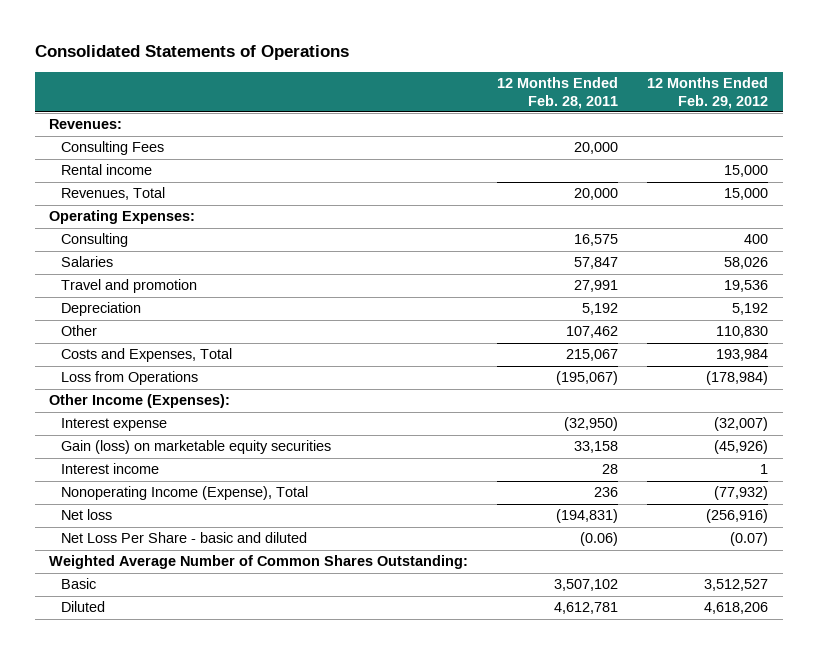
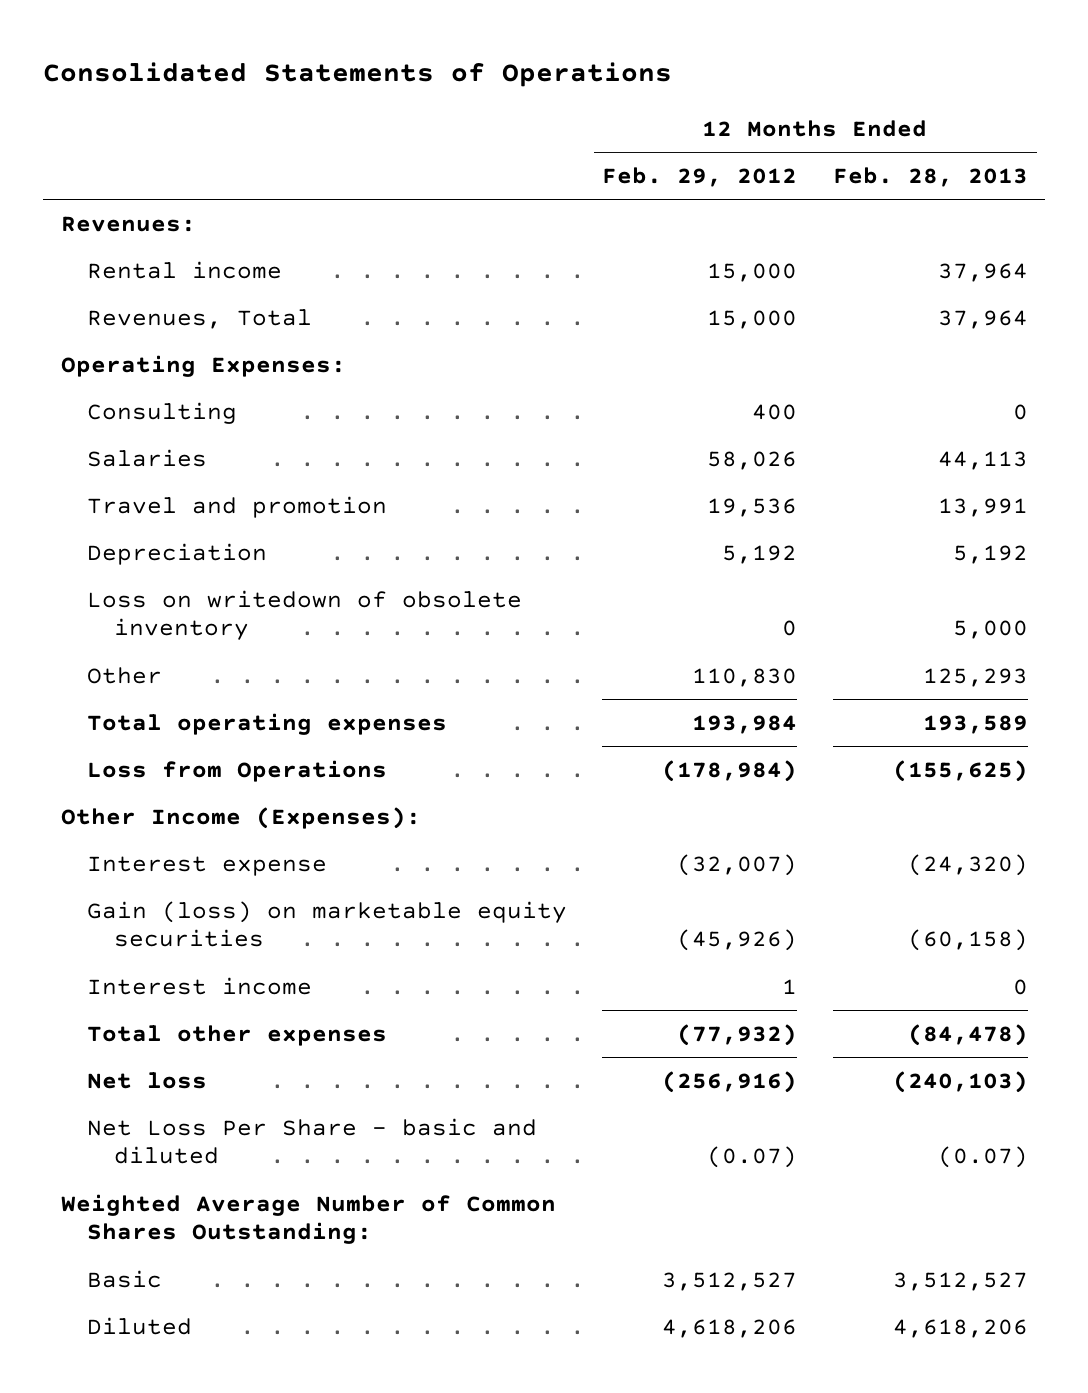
- | 12 Months Ended Feb. 28, 2011 | 12 Months Ended Feb. 29, 2012
+ | 12 Months Ended Feb. 29, 2012 | 12 Months Ended Feb. 28, 2013
- Consulting Fees | 20,000 |
+ Loss on writedown of obsolete inventory | 0 | 5,000
- Costs and Expenses, Total | 215,067 | 193,984
+ Total operating expenses | 193,984 | 193,589
- Nonoperating Income (Expense), Total | 236 | (77,932)
+ Total other expenses | (77,932) | (84,478)

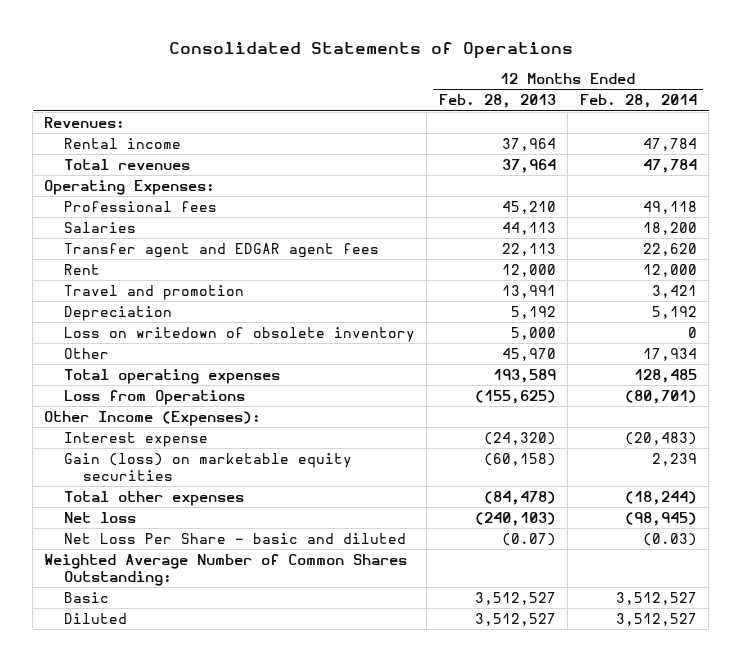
- | 12 Months Ended Feb. 29, 2012 | 12 Months Ended Feb. 28, 2013
+ | 12 Months Ended Feb. 28, 2013 | 12 Months Ended Feb. 28, 2014
- Revenues, Total | 15,000 | 37,964
+ Total revenues | 37,964 | 47,784
- Consulting | 400 | 0
+ Professional fees | 45,210 | 49,118
+ Transfer agent and EDGAR agent fees | 22,113 | 22,620
+ Rent | 12,000 | 12,000
- Other | 110,830 | 125,293
+ Other | 45,970 | 17,934
- Interest income | 1 | 0
- Diluted | 4,618,206 | 4,618,206
+ Diluted | 3,512,527 | 3,512,527

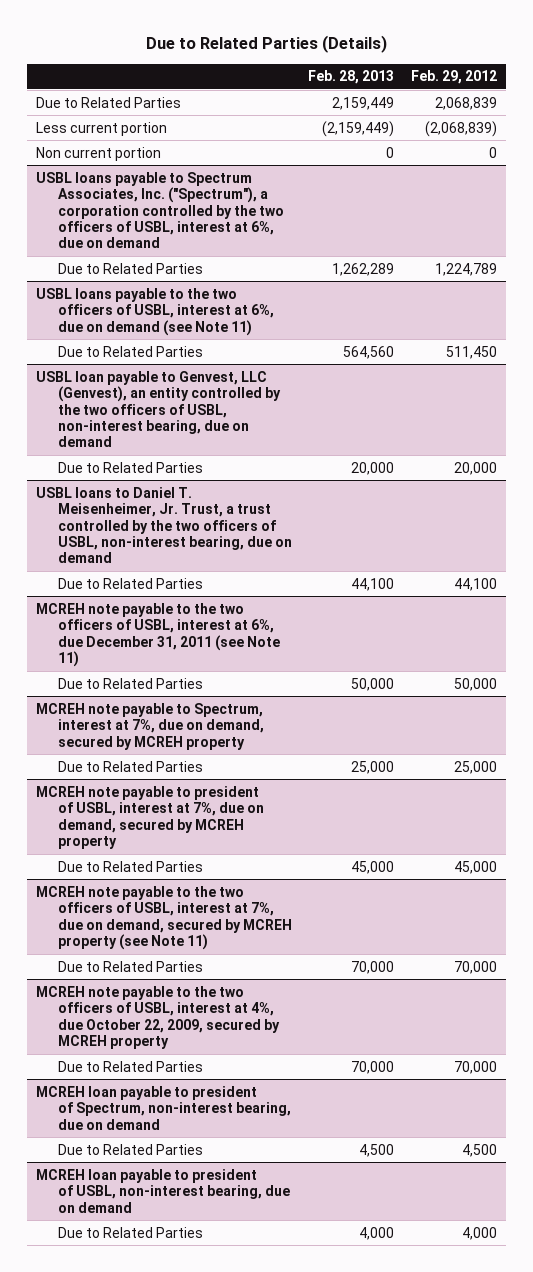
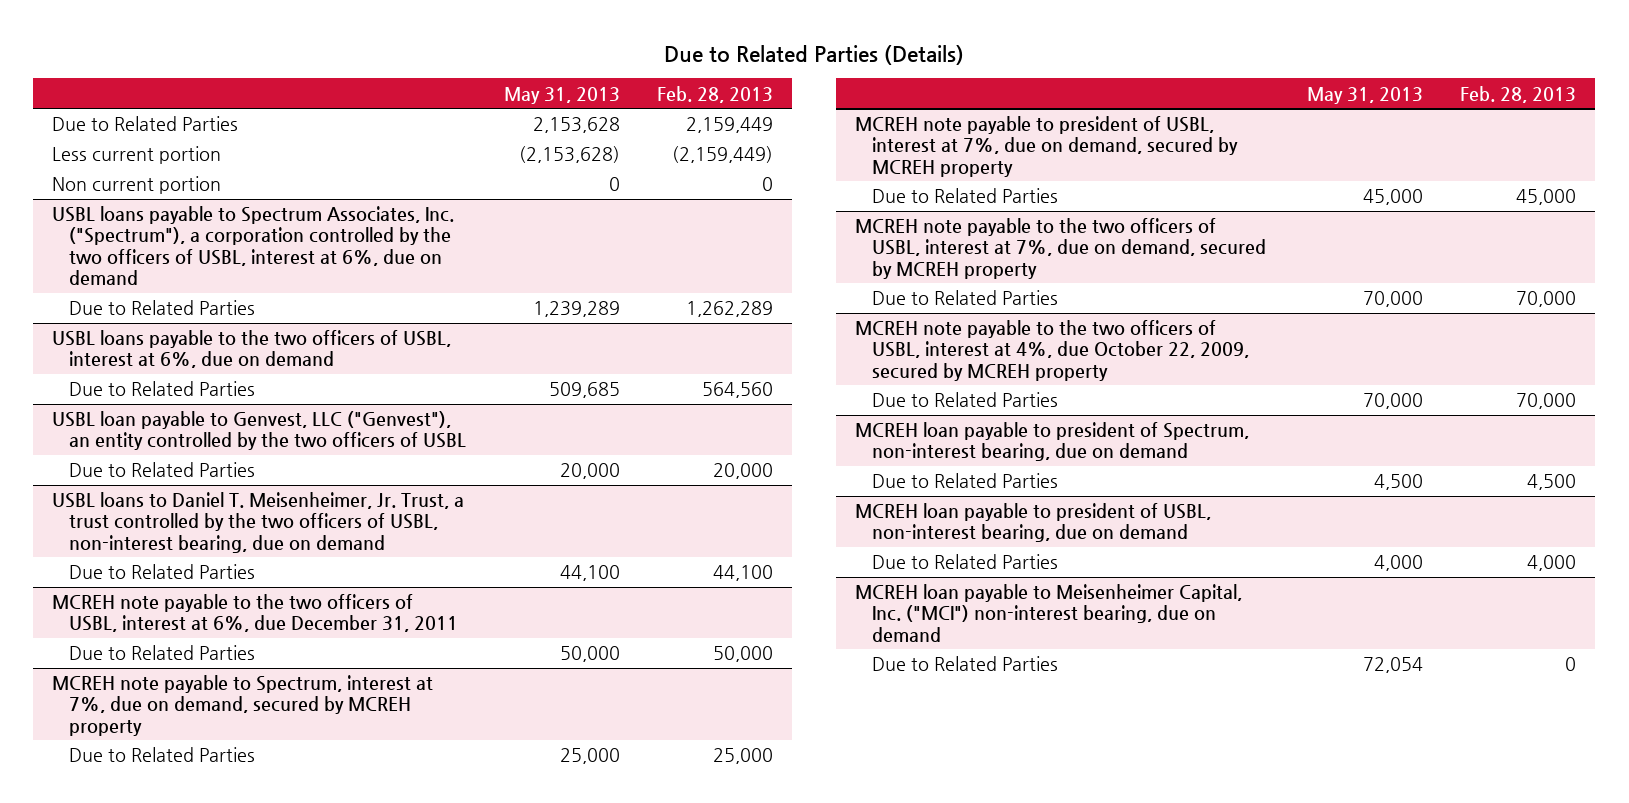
- | Feb. 28, 2013 | Feb. 29, 2012
+ | May 31, 2013 | Feb. 28, 2013
- USBL loans payable to the two officers of USBL, interest at 6%, due on demand (see Note 11)
+ USBL loans payable to the two officers of USBL, interest at 6%, due on demand
- USBL loan payable to Genvest, LLC (Genvest), an entity controlled by the two officers of USBL, non-interest bearing, due on demand
+ USBL loan payable to Genvest, LLC ("Genvest"), an entity controlled by the two officers of USBL
- MCREH note payable to the two officers of USBL, interest at 6%, due December 31, 2011 (see Note 11)
+ MCREH note payable to the two officers of USBL, interest at 6%, due December 31, 2011
- MCREH note payable to the two officers of USBL, interest at 7%, due on demand, secured by MCREH property (see Note 11)
+ MCREH note payable to the two officers of USBL, interest at 7%, due on demand, secured by MCREH property
+ MCREH loan payable to Meisenheimer Capital, Inc. ("MCI") non-interest bearing, due on demand
+ Due to Related Parties | 72,054 | 0

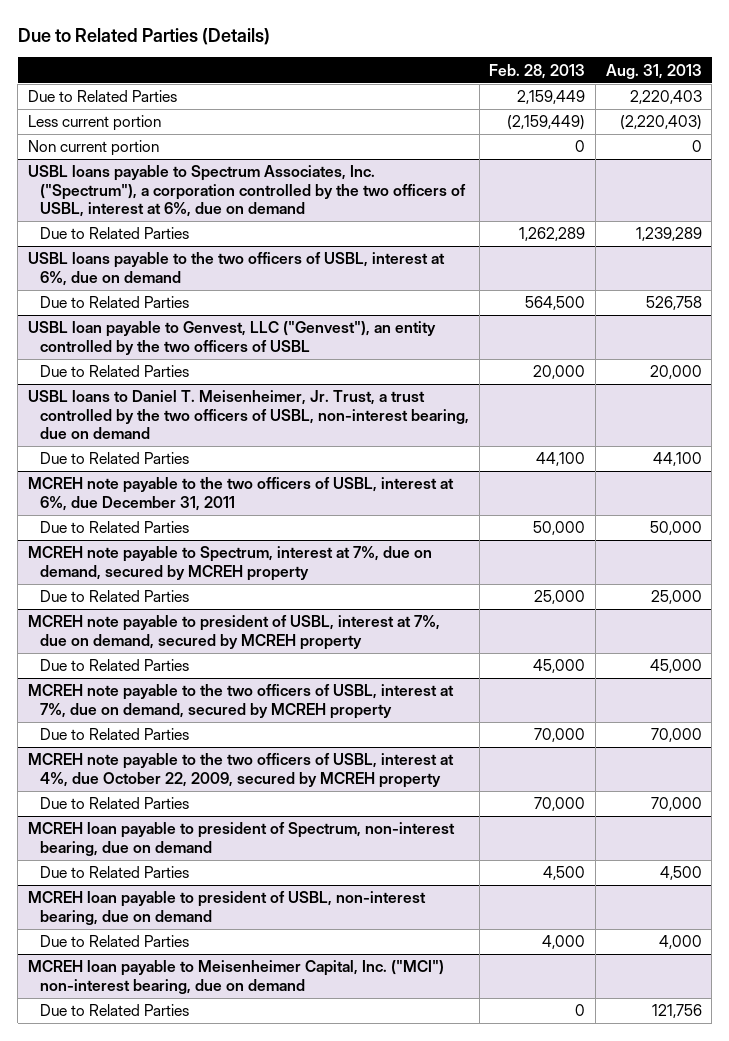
- | May 31, 2013 | Feb. 28, 2013
+ | Feb. 28, 2013 | Aug. 31, 2013
@ USBL loans payable to the two officers of USBL, interest at 6%, due on demand
- Due to Related Parties | 509,685 | 564,560
+ Due to Related Parties | 564,500 | 526,758

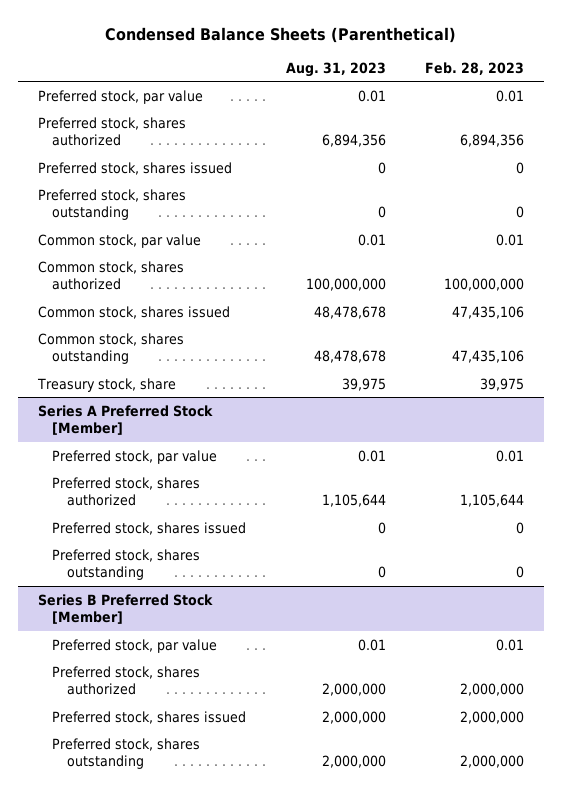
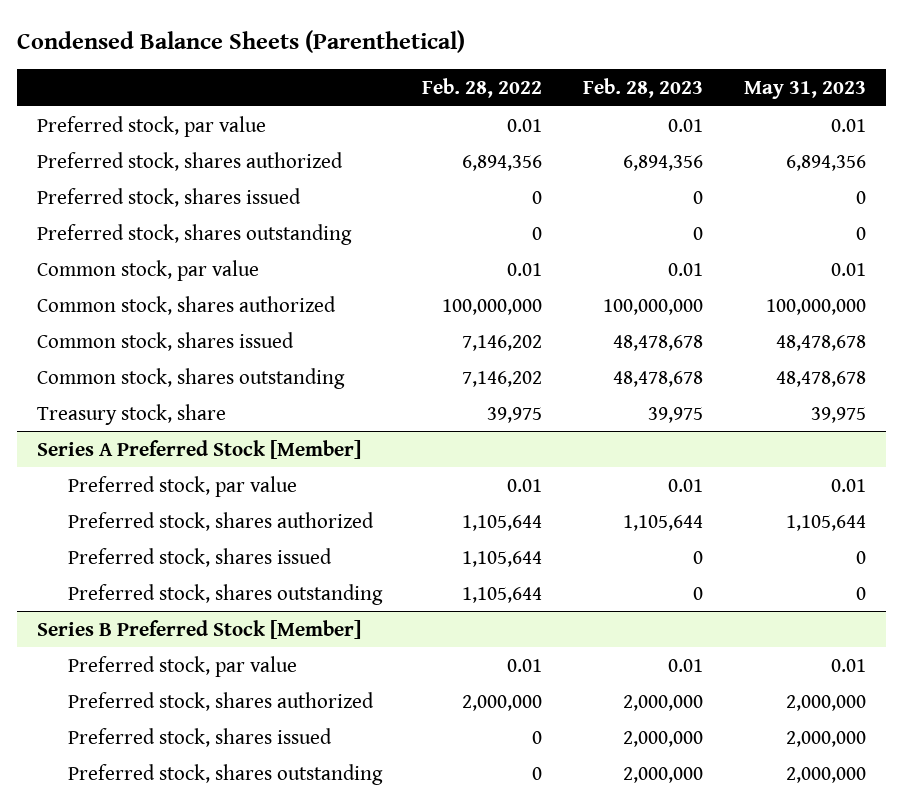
- | Aug. 31, 2023 | Feb. 28, 2023
+ | Feb. 28, 2022 | Feb. 28, 2023 | May 31, 2023
- Common stock, shares issued | 48,478,678 | 47,435,106
- Common stock, shares outstanding | 48,478,678 | 47,435,106
+ Common stock, shares issued | 7,146,202 | 48,478,678 | 48,478,678
+ Common stock, shares outstanding | 7,146,202 | 48,478,678 | 48,478,678

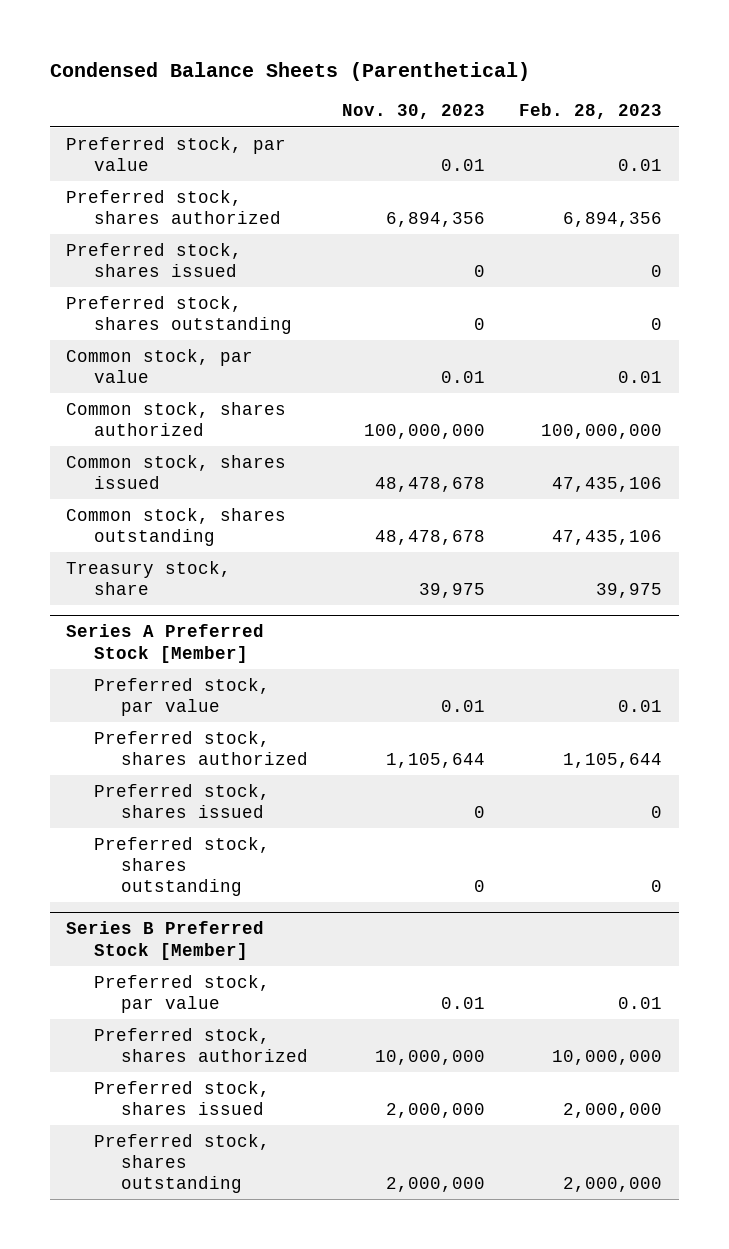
- | Feb. 28, 2022 | Feb. 28, 2023 | May 31, 2023
+ | Nov. 30, 2023 | Feb. 28, 2023
- Common stock, shares issued | 7,146,202 | 48,478,678 | 48,478,678
- Common stock, shares outstanding | 7,146,202 | 48,478,678 | 48,478,678
+ Common stock, shares issued | 48,478,678 | 47,435,106
+ Common stock, shares outstanding | 48,478,678 | 47,435,106
@ Series B Preferred Stock [Member]
- Preferred stock, shares authorized | 2,000,000 | 2,000,000 | 2,000,000
+ Preferred stock, shares authorized | 10,000,000 | 10,000,000

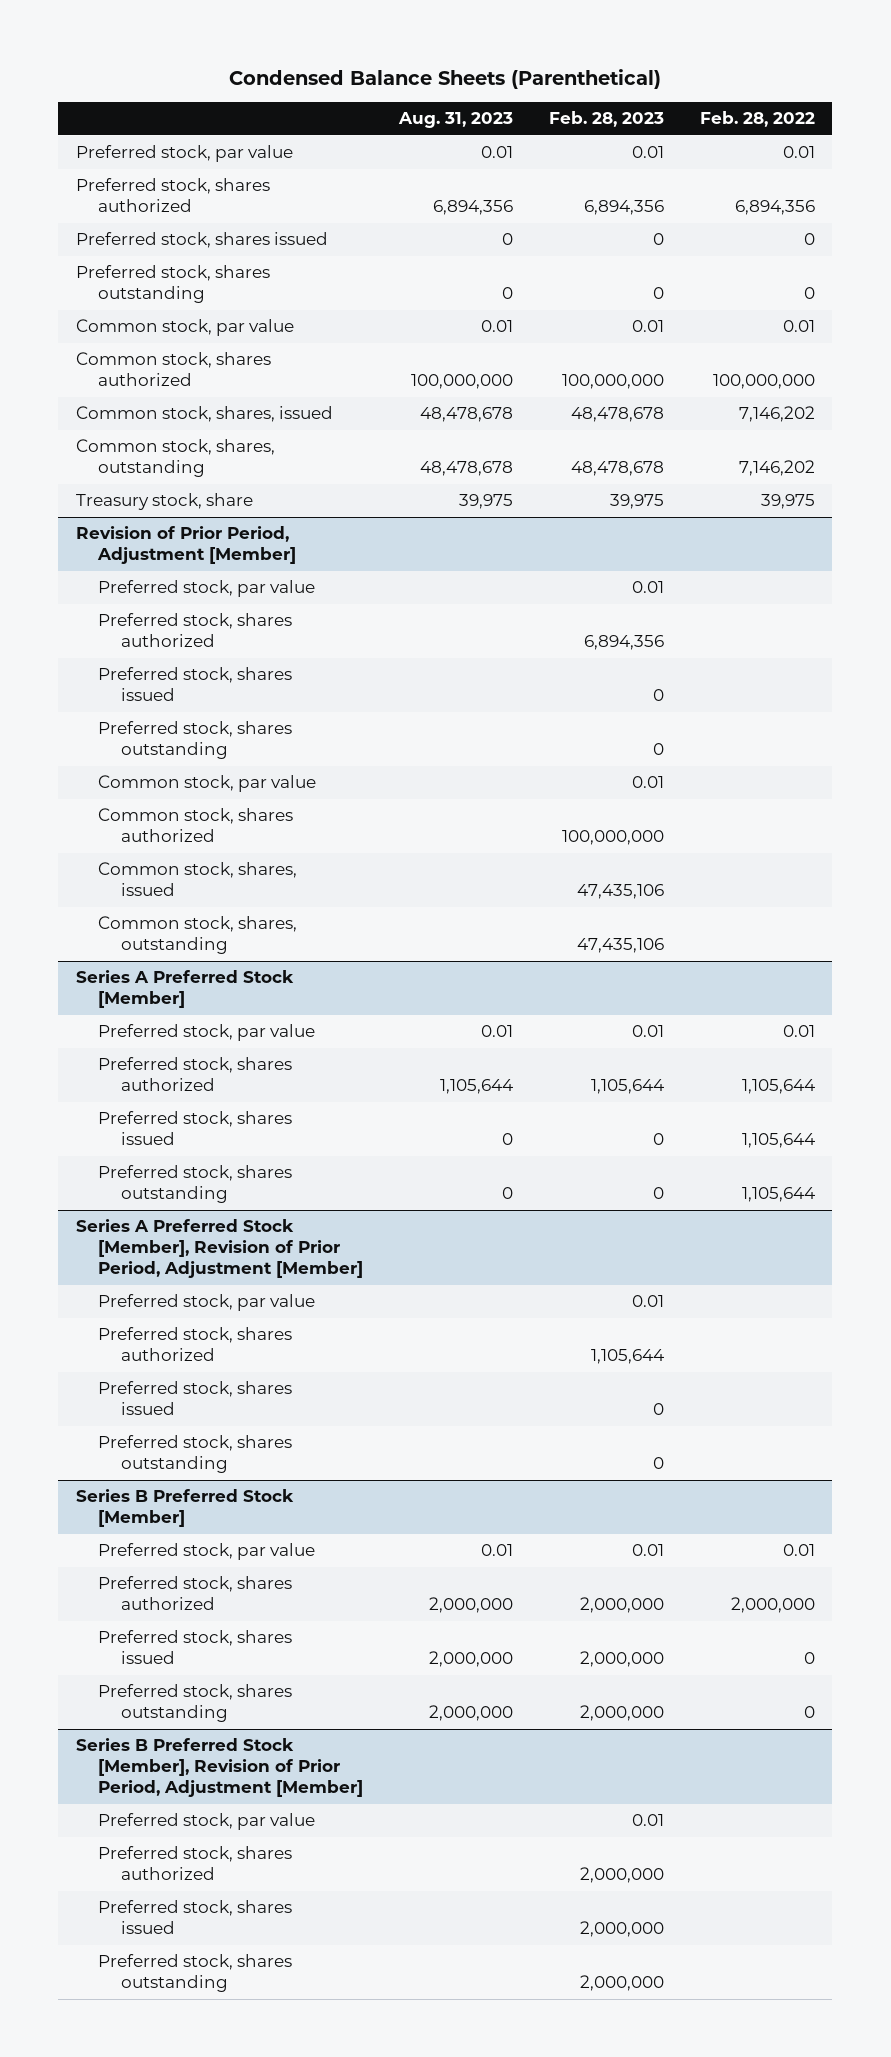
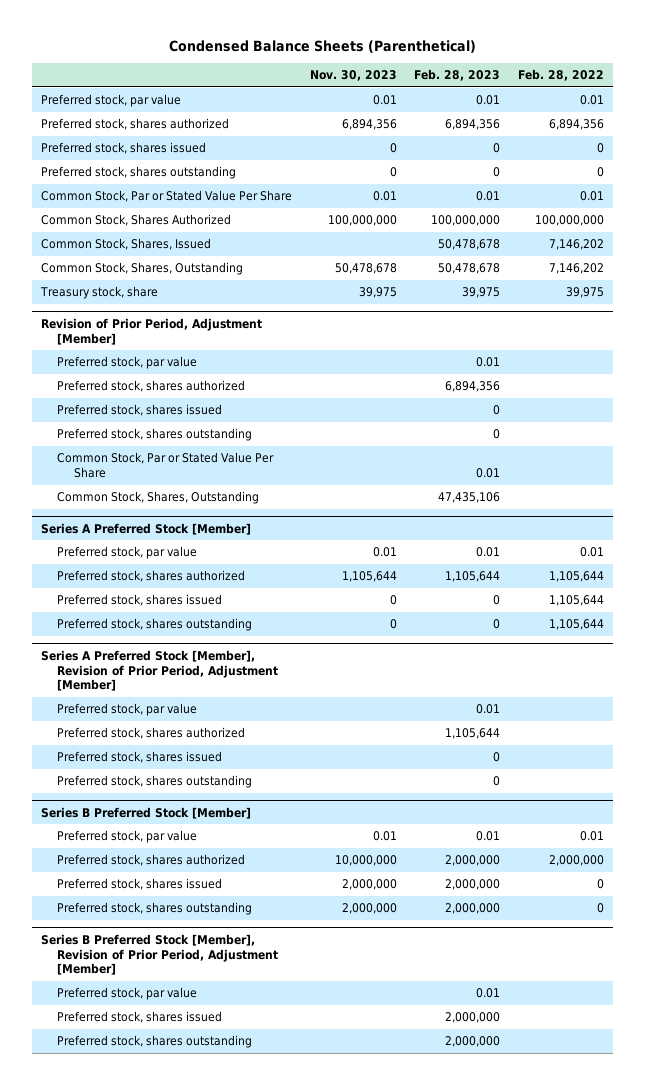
- | Aug. 31, 2023 | Feb. 28, 2023 | Feb. 28, 2022
+ | Nov. 30, 2023 | Feb. 28, 2023 | Feb. 28, 2022
- Common stock, par value | 0.01 | 0.01 | 0.01
- Common stock, shares authorized | 100,000,000 | 100,000,000 | 100,000,000
- Common stock, shares, issued | 48,478,678 | 48,478,678 | 7,146,202
- Common stock, shares, outstanding | 48,478,678 | 48,478,678 | 7,146,202
+ Common Stock, Par or Stated Value Per Share | 0.01 | 0.01 | 0.01
+ Common Stock, Shares Authorized | 100,000,000 | 100,000,000 | 100,000,000
+ Common Stock, Shares, Issued | | 50,478,678 | 7,146,202
+ Common Stock, Shares, Outstanding | 50,478,678 | 50,478,678 | 7,146,202
@ Revision of Prior Period, Adjustment [Member]
- Common stock, par value | | 0.01 |
- Common stock, shares authorized | | 100,000,000 |
- Common stock, shares, issued | | 47,435,106 |
- Common stock, shares, outstanding | | 47,435,106 |
+ Common Stock, Par or Stated Value Per Share | | 0.01 |
+ Common Stock, Shares, Outstanding | | 47,435,106 |
@ Series B Preferred Stock [Member], Revision of Prior Period, Adjustment [Member]
- Preferred stock, shares authorized | | 2,000,000 |

